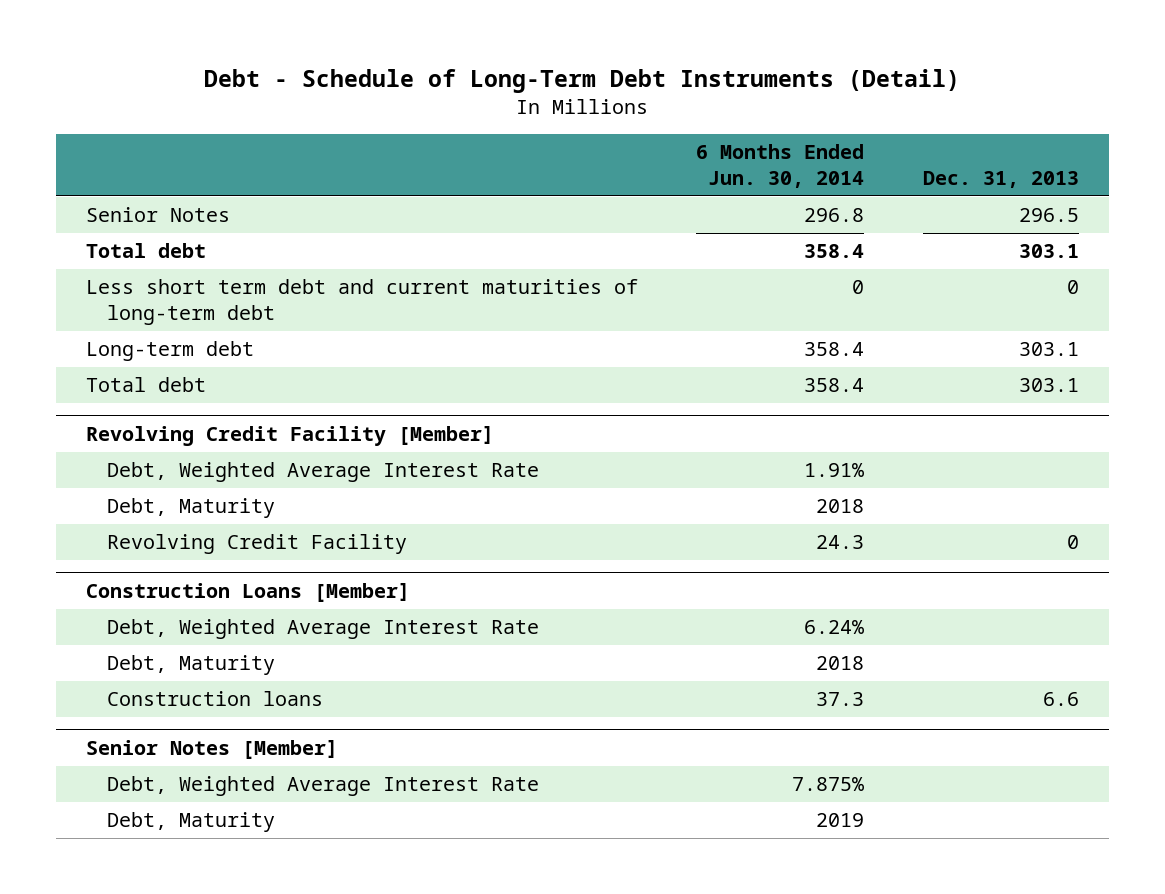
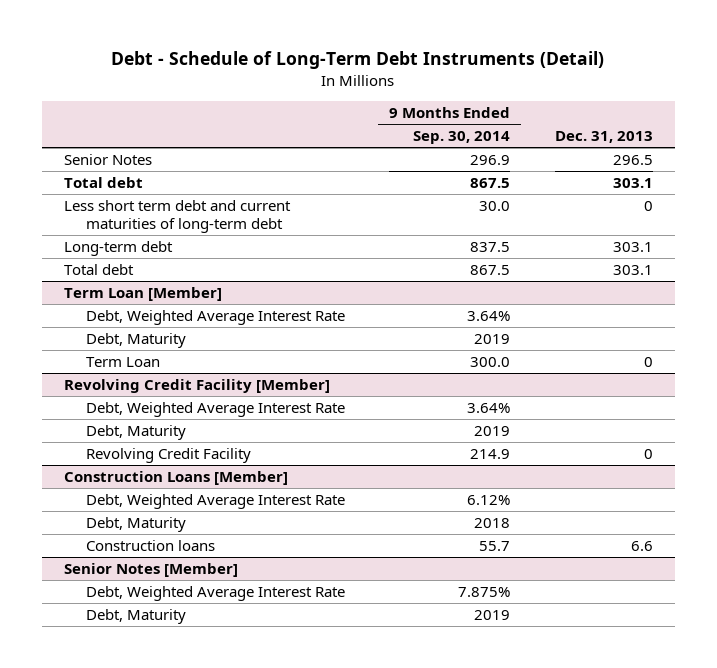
- | 6 Months Ended Jun. 30, 2014 | Dec. 31, 2013
+ | 9 Months Ended Sep. 30, 2014 | Dec. 31, 2013
+ Term Loan [Member]
+ Debt, Weighted Average Interest Rate | 3.64% |
+ Debt, Maturity | 2019 |
+ Term Loan | 300.0 | 0

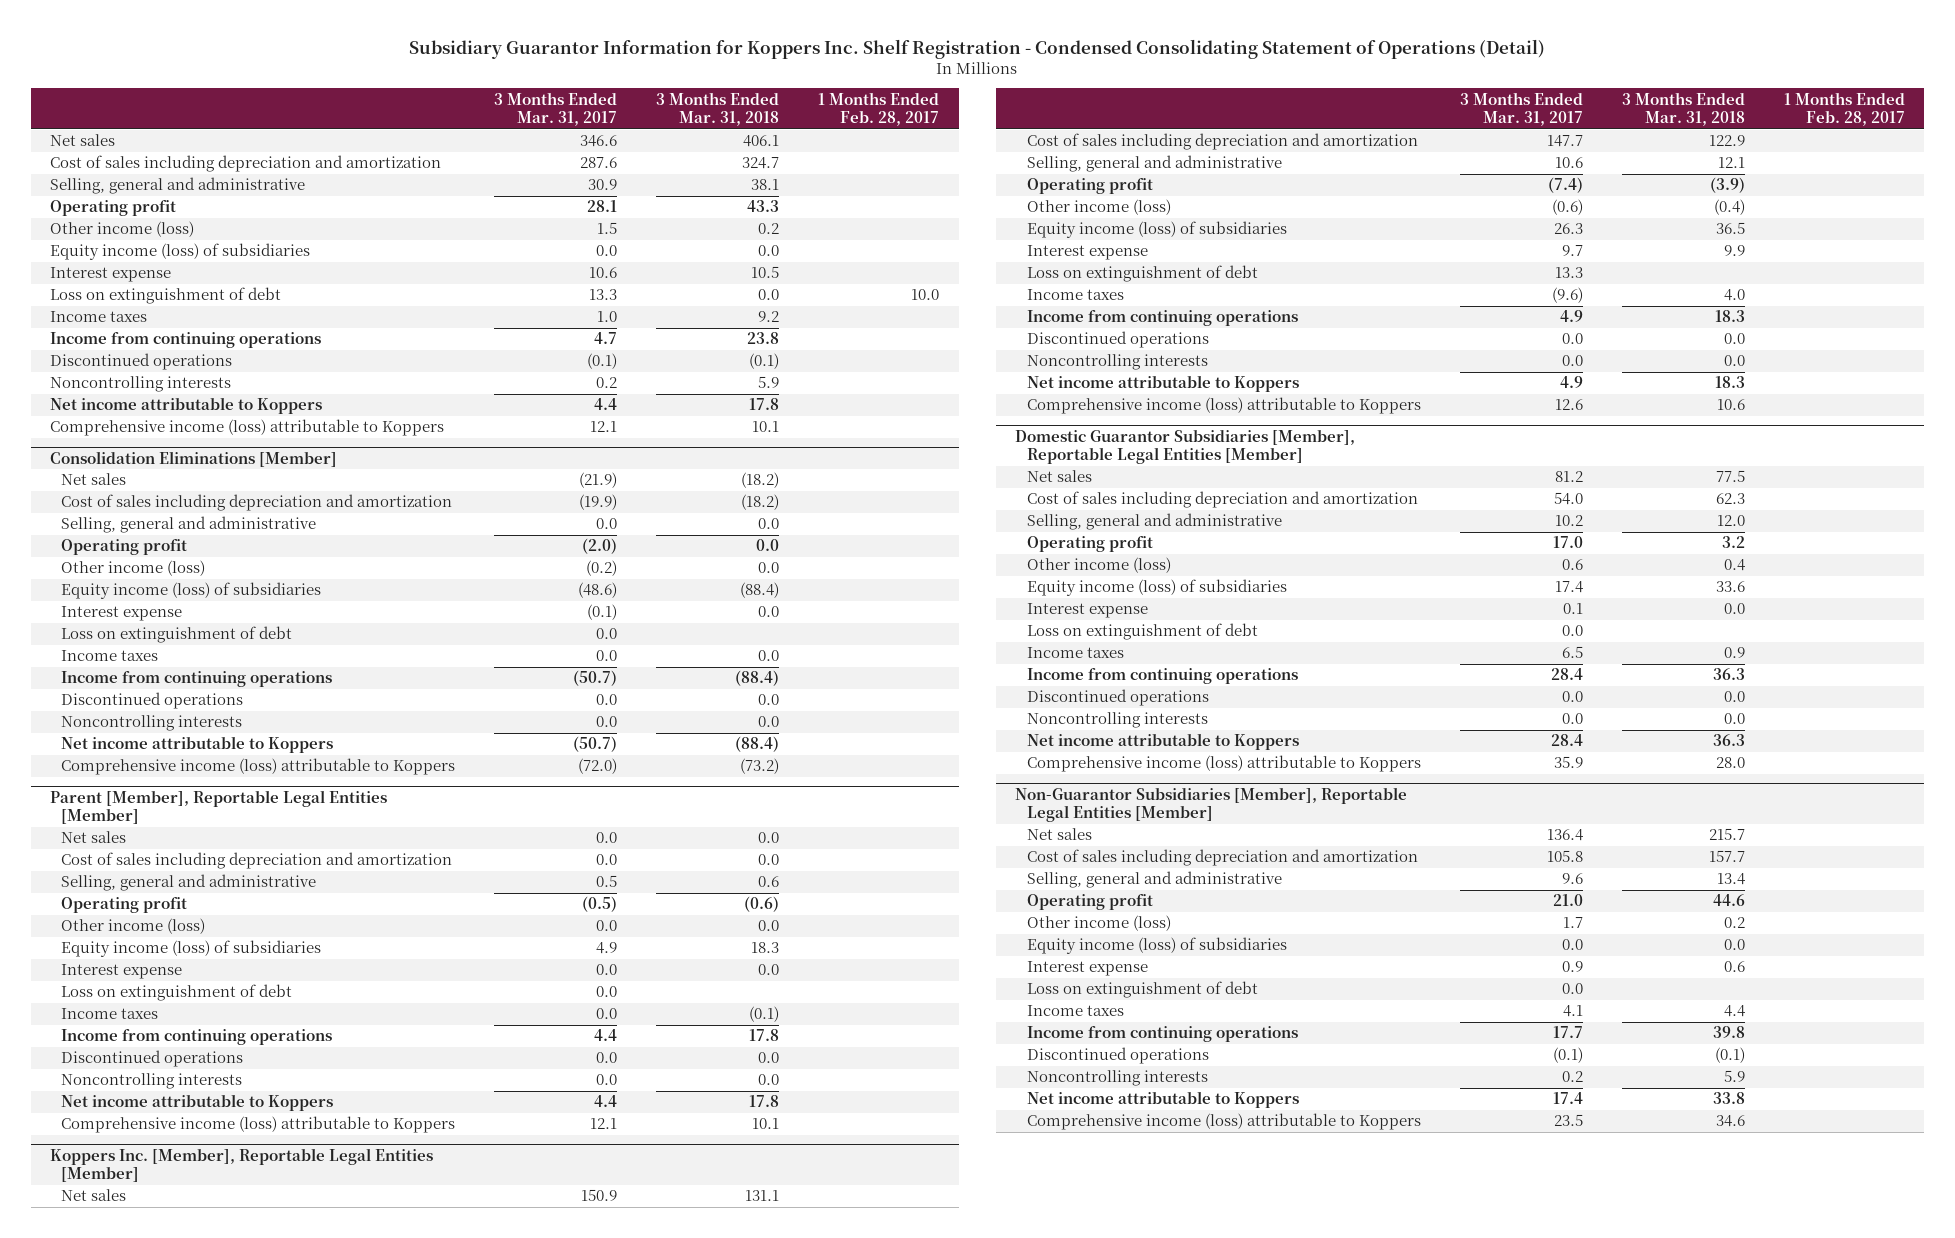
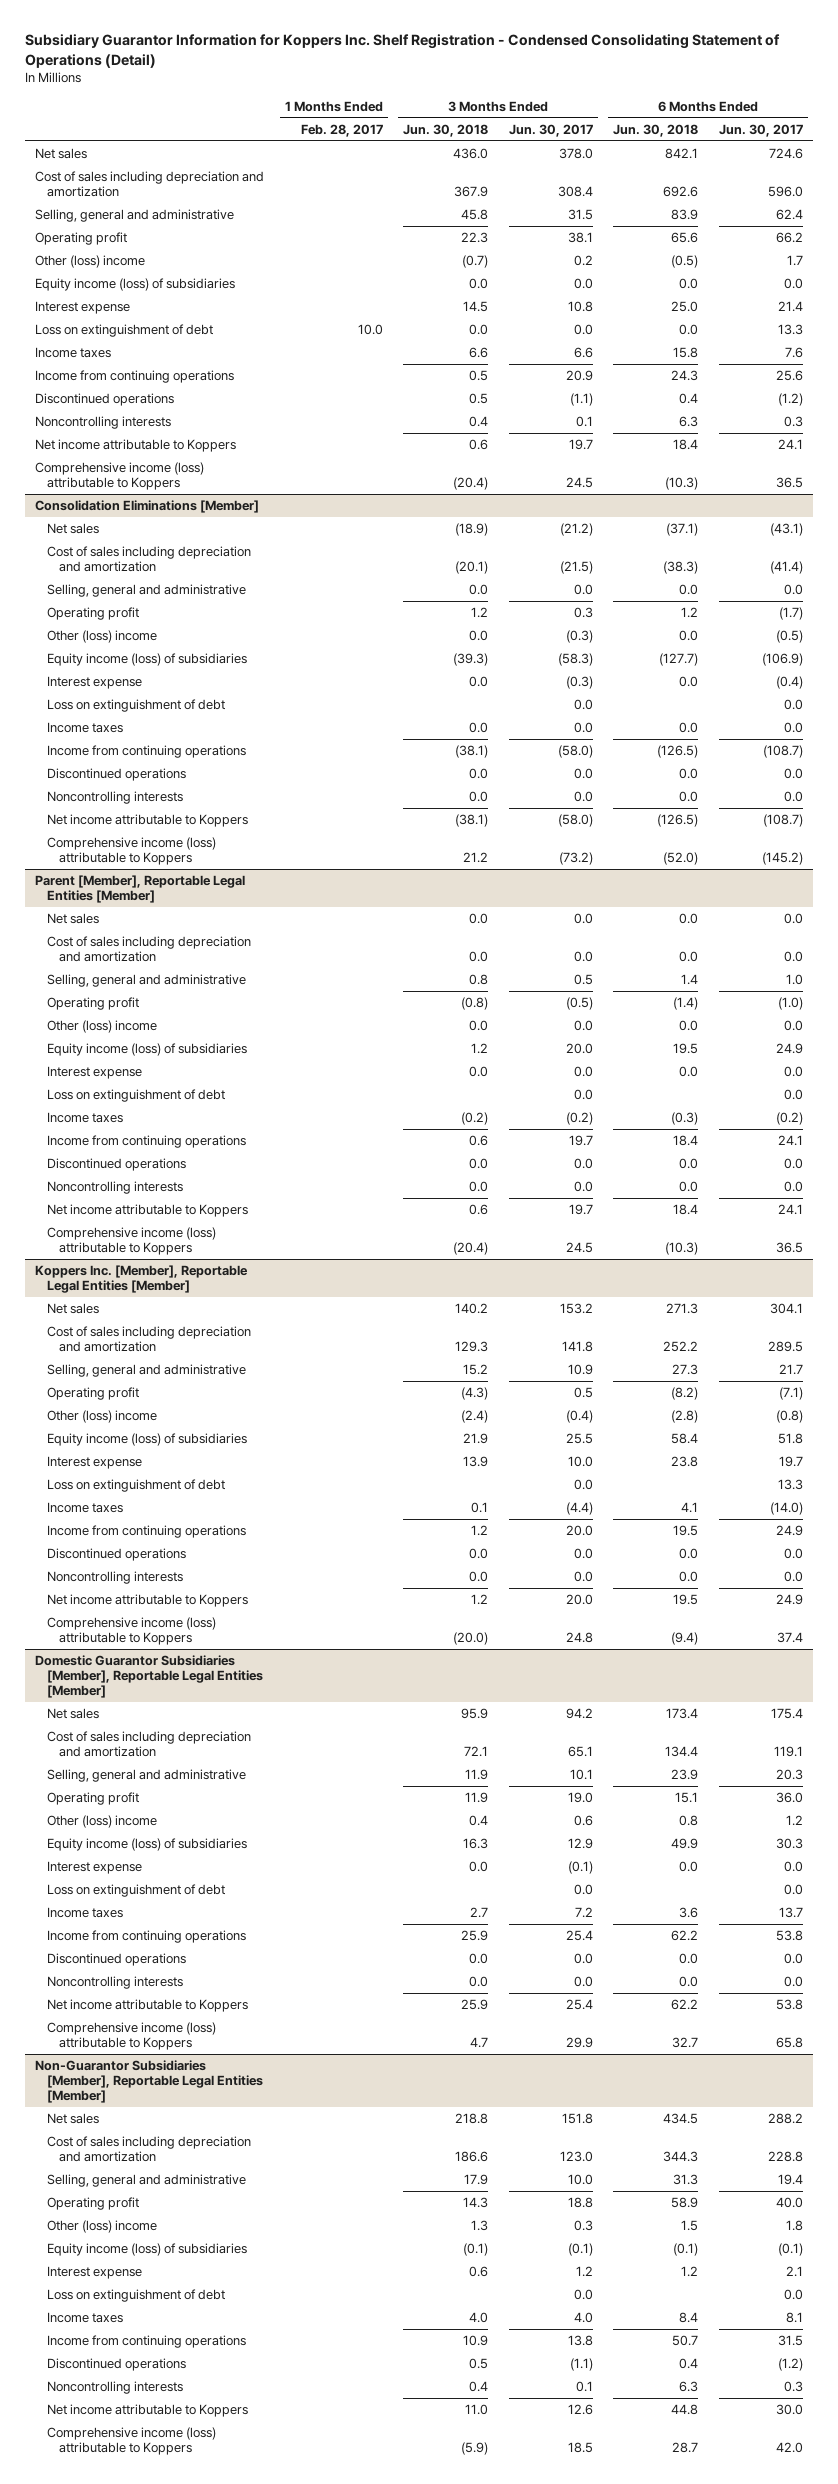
- | 3 Months Ended Mar. 31, 2017 | 3 Months Ended Mar. 31, 2018 | 1 Months Ended Feb. 28, 2017
+ | 1 Months Ended Feb. 28, 2017 | 3 Months Ended Jun. 30, 2018 | 3 Months Ended Jun. 30, 2017 | 6 Months Ended Jun. 30, 2018 | 6 Months Ended Jun. 30, 2017
- Other income (loss) | 1.5 | 0.2 |
+ Other (loss) income | | (0.7) | 0.2 | (0.5) | 1.7
@ Consolidation Eliminations [Member]
- Other income (loss) | (0.2) | 0.0 |
+ Other (loss) income | | 0.0 | (0.3) | 0.0 | (0.5)
@ Parent [Member], Reportable Legal Entities [Member]
- Other income (loss) | 0.0 | 0.0 |
+ Other (loss) income | | 0.0 | 0.0 | 0.0 | 0.0
@ Koppers Inc. [Member], Reportable Legal Entities [Member]
- Other income (loss) | (0.6) | (0.4) |
+ Other (loss) income | | (2.4) | (0.4) | (2.8) | (0.8)
@ Domestic Guarantor Subsidiaries [Member], Reportable Legal Entities [Member]
- Other income (loss) | 0.6 | 0.4 |
+ Other (loss) income | | 0.4 | 0.6 | 0.8 | 1.2
@ Non-Guarantor Subsidiaries [Member], Reportable Legal Entities [Member]
- Other income (loss) | 1.7 | 0.2 |
+ Other (loss) income | | 1.3 | 0.3 | 1.5 | 1.8

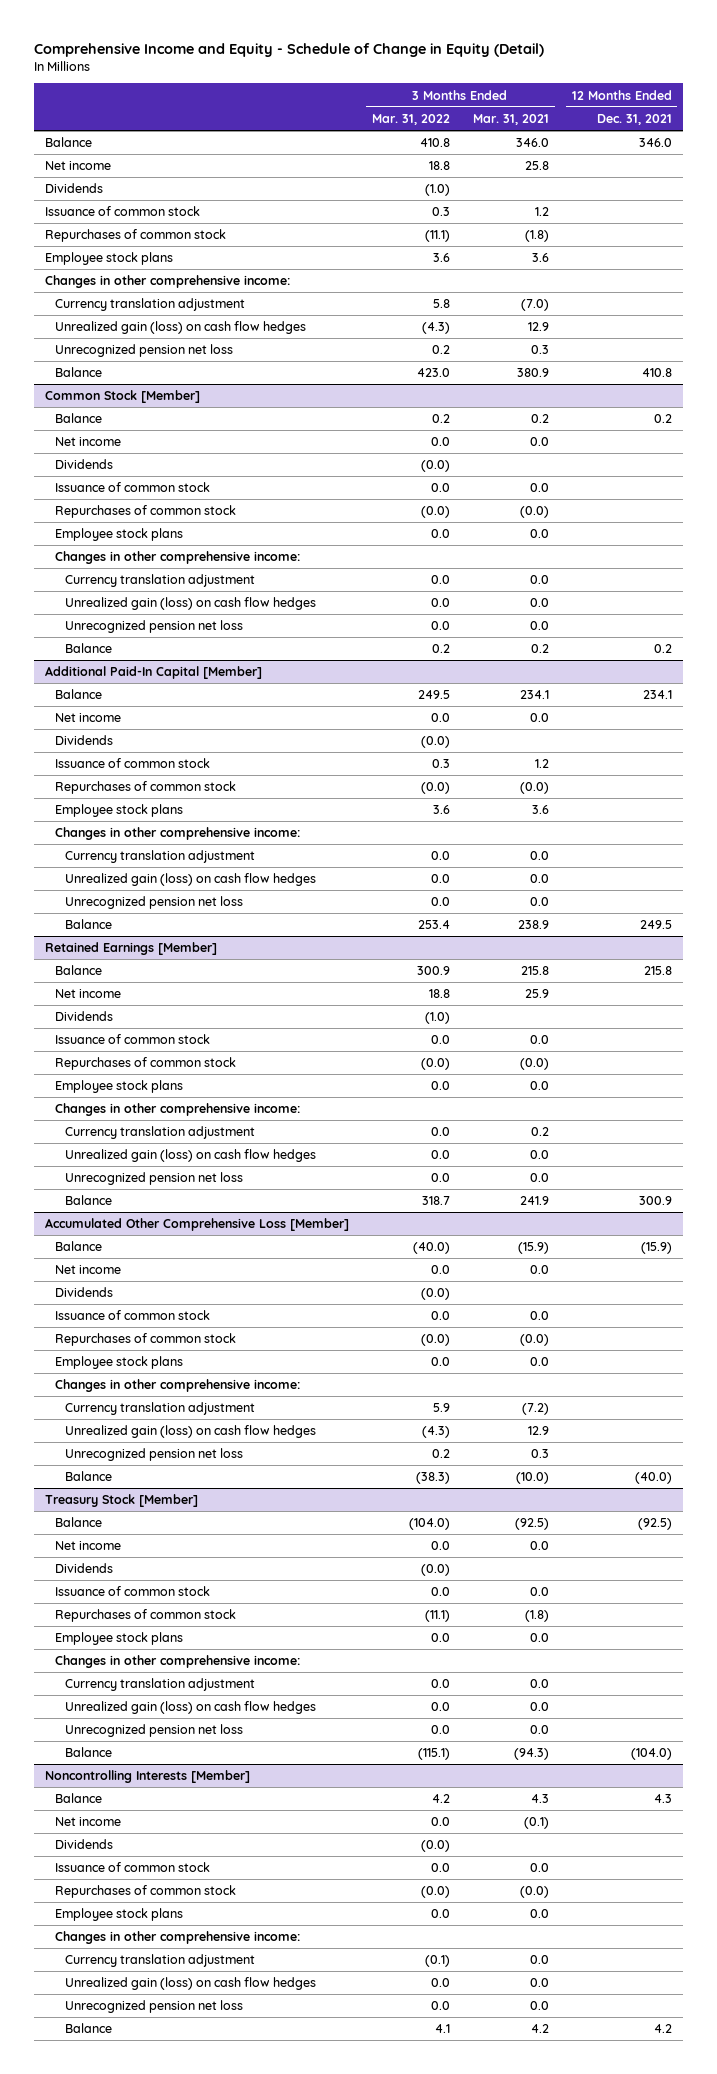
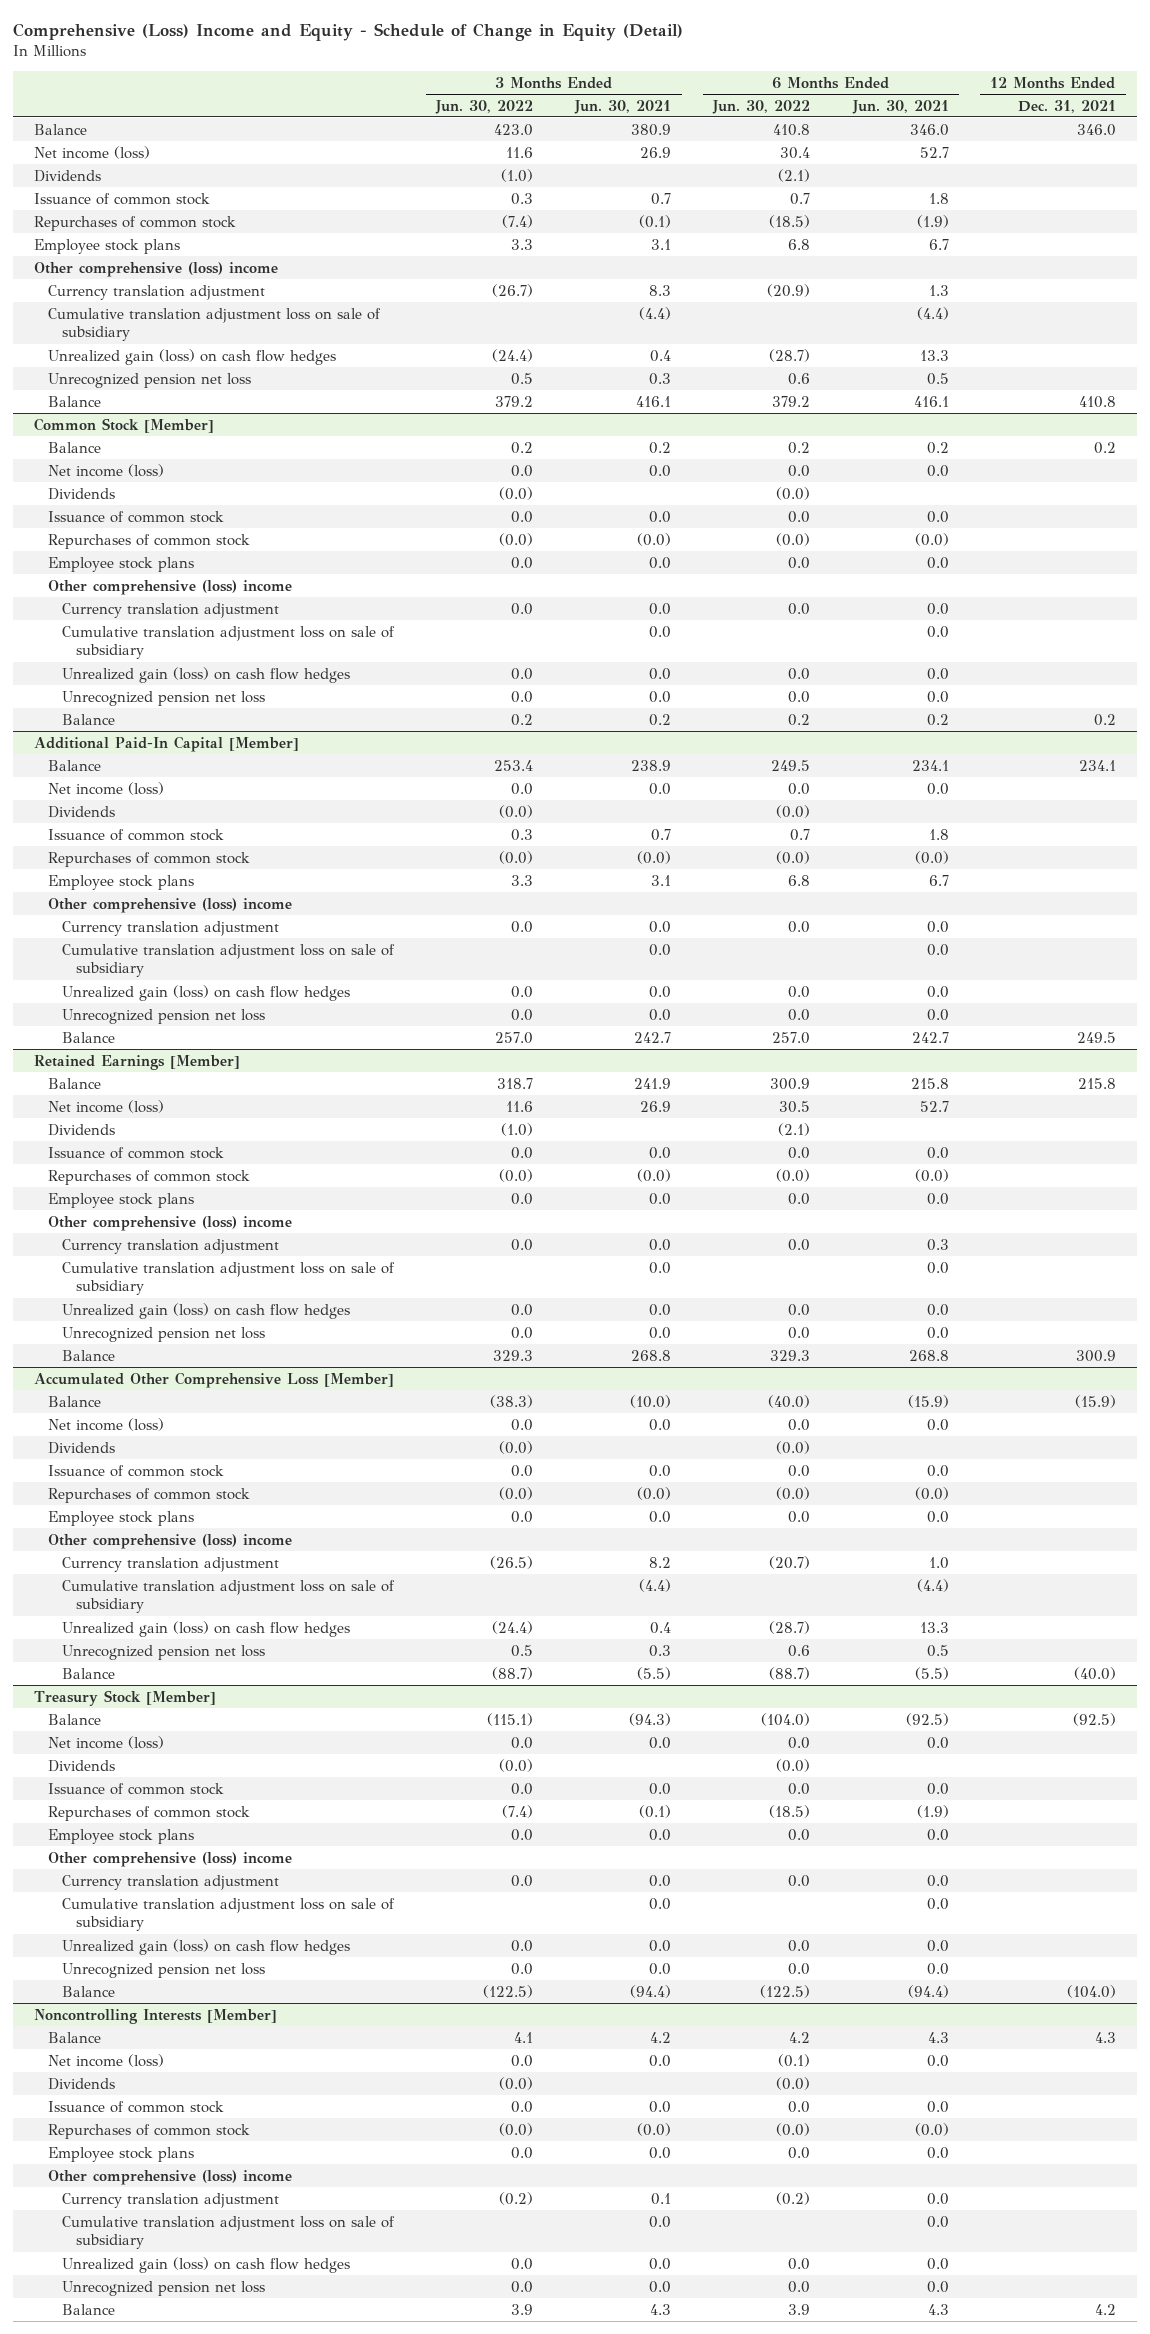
- Comprehensive Income and Equity - Schedule of Change in Equity (Detail)
+ Comprehensive (Loss) Income and Equity - Schedule of Change in Equity (Detail)
- | 3 Months Ended Mar. 31, 2022 | 3 Months Ended Mar. 31, 2021 | 12 Months Ended Dec. 31, 2021
+ | 3 Months Ended Jun. 30, 2022 | 3 Months Ended Jun. 30, 2021 | 6 Months Ended Jun. 30, 2022 | 6 Months Ended Jun. 30, 2021 | 12 Months Ended Dec. 31, 2021
- Net income | 18.8 | 25.8 |
+ Net income (loss) | 11.6 | 26.9 | 30.4 | 52.7 |
- Changes in other comprehensive income:
+ Other comprehensive (loss) income
+ Cumulative translation adjustment loss on sale of subsidiary | | (4.4) | | (4.4) |
@ Common Stock [Member]
- Net income | 0.0 | 0.0 |
+ Net income (loss) | 0.0 | 0.0 | 0.0 | 0.0 |
- Changes in other comprehensive income:
+ Other comprehensive (loss) income
+ Cumulative translation adjustment loss on sale of subsidiary | | 0.0 | | 0.0 |
@ Additional Paid-In Capital [Member]
- Net income | 0.0 | 0.0 |
+ Net income (loss) | 0.0 | 0.0 | 0.0 | 0.0 |
- Changes in other comprehensive income:
+ Other comprehensive (loss) income
+ Cumulative translation adjustment loss on sale of subsidiary | | 0.0 | | 0.0 |
@ Retained Earnings [Member]
- Net income | 18.8 | 25.9 |
+ Net income (loss) | 11.6 | 26.9 | 30.5 | 52.7 |
- Changes in other comprehensive income:
+ Other comprehensive (loss) income
+ Cumulative translation adjustment loss on sale of subsidiary | | 0.0 | | 0.0 |
@ Accumulated Other Comprehensive Loss [Member]
- Net income | 0.0 | 0.0 |
+ Net income (loss) | 0.0 | 0.0 | 0.0 | 0.0 |
- Changes in other comprehensive income:
+ Other comprehensive (loss) income
+ Cumulative translation adjustment loss on sale of subsidiary | | (4.4) | | (4.4) |
@ Treasury Stock [Member]
- Net income | 0.0 | 0.0 |
+ Net income (loss) | 0.0 | 0.0 | 0.0 | 0.0 |
- Changes in other comprehensive income:
+ Other comprehensive (loss) income
+ Cumulative translation adjustment loss on sale of subsidiary | | 0.0 | | 0.0 |
@ Noncontrolling Interests [Member]
- Net income | 0.0 | (0.1) |
+ Net income (loss) | 0.0 | 0.0 | (0.1) | 0.0 |
- Changes in other comprehensive income:
+ Other comprehensive (loss) income
+ Cumulative translation adjustment loss on sale of subsidiary | | 0.0 | | 0.0 |

